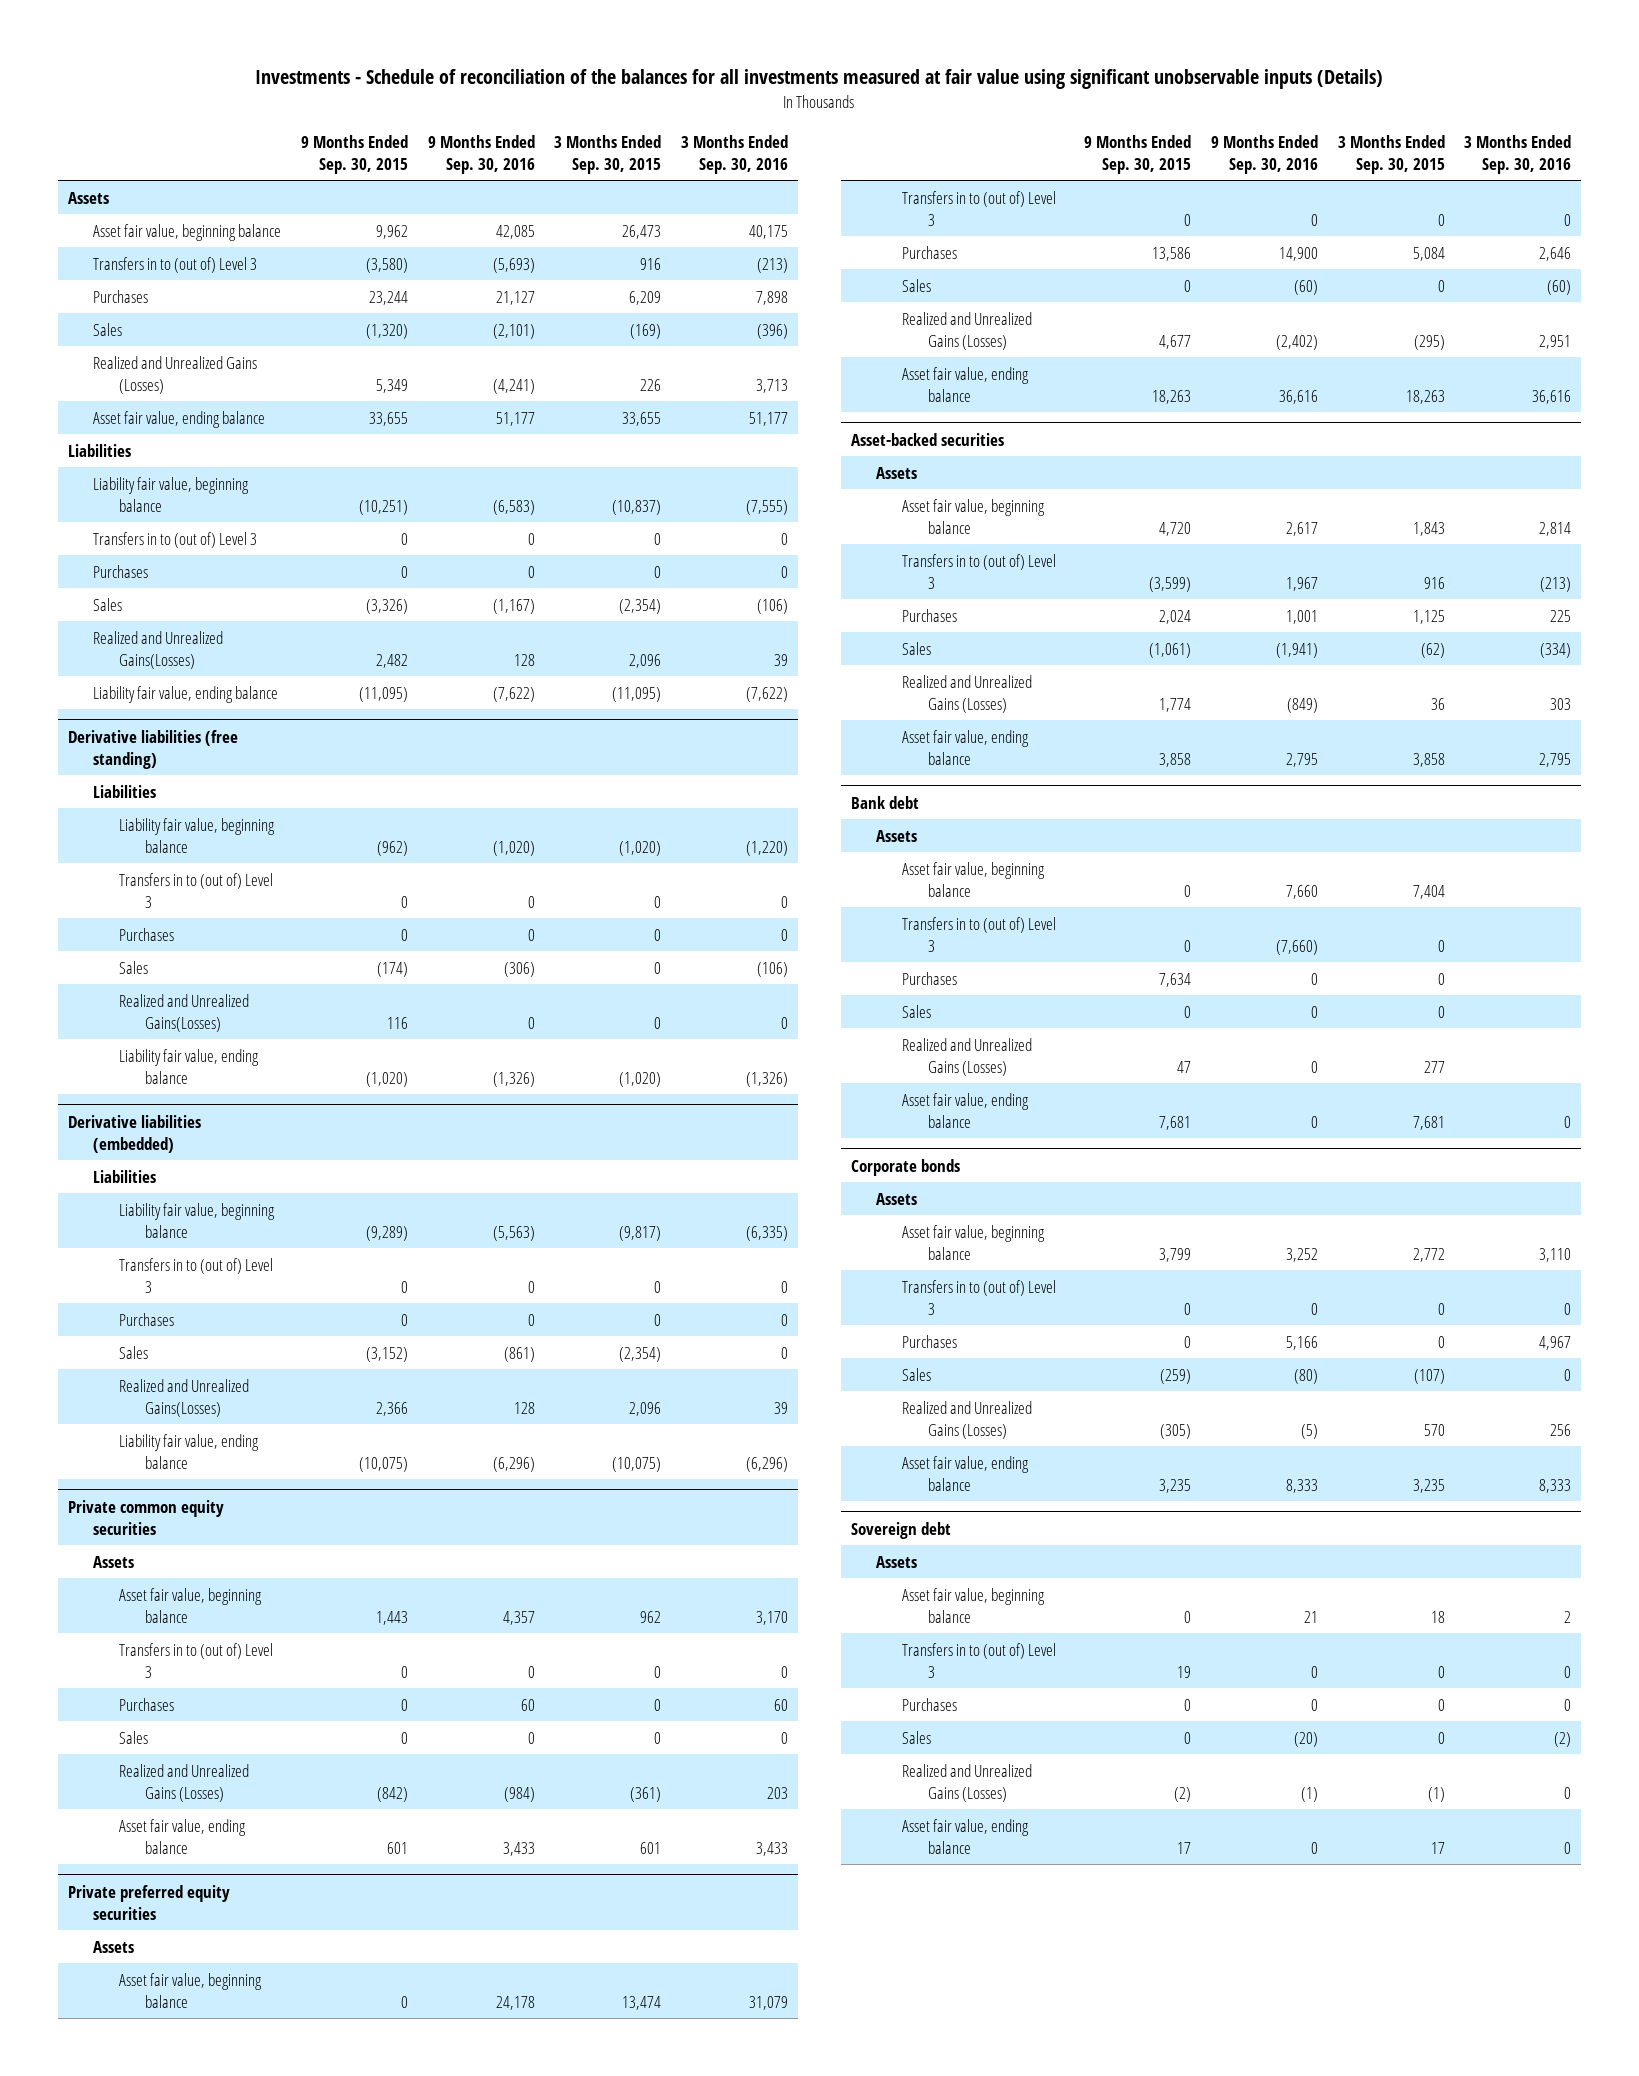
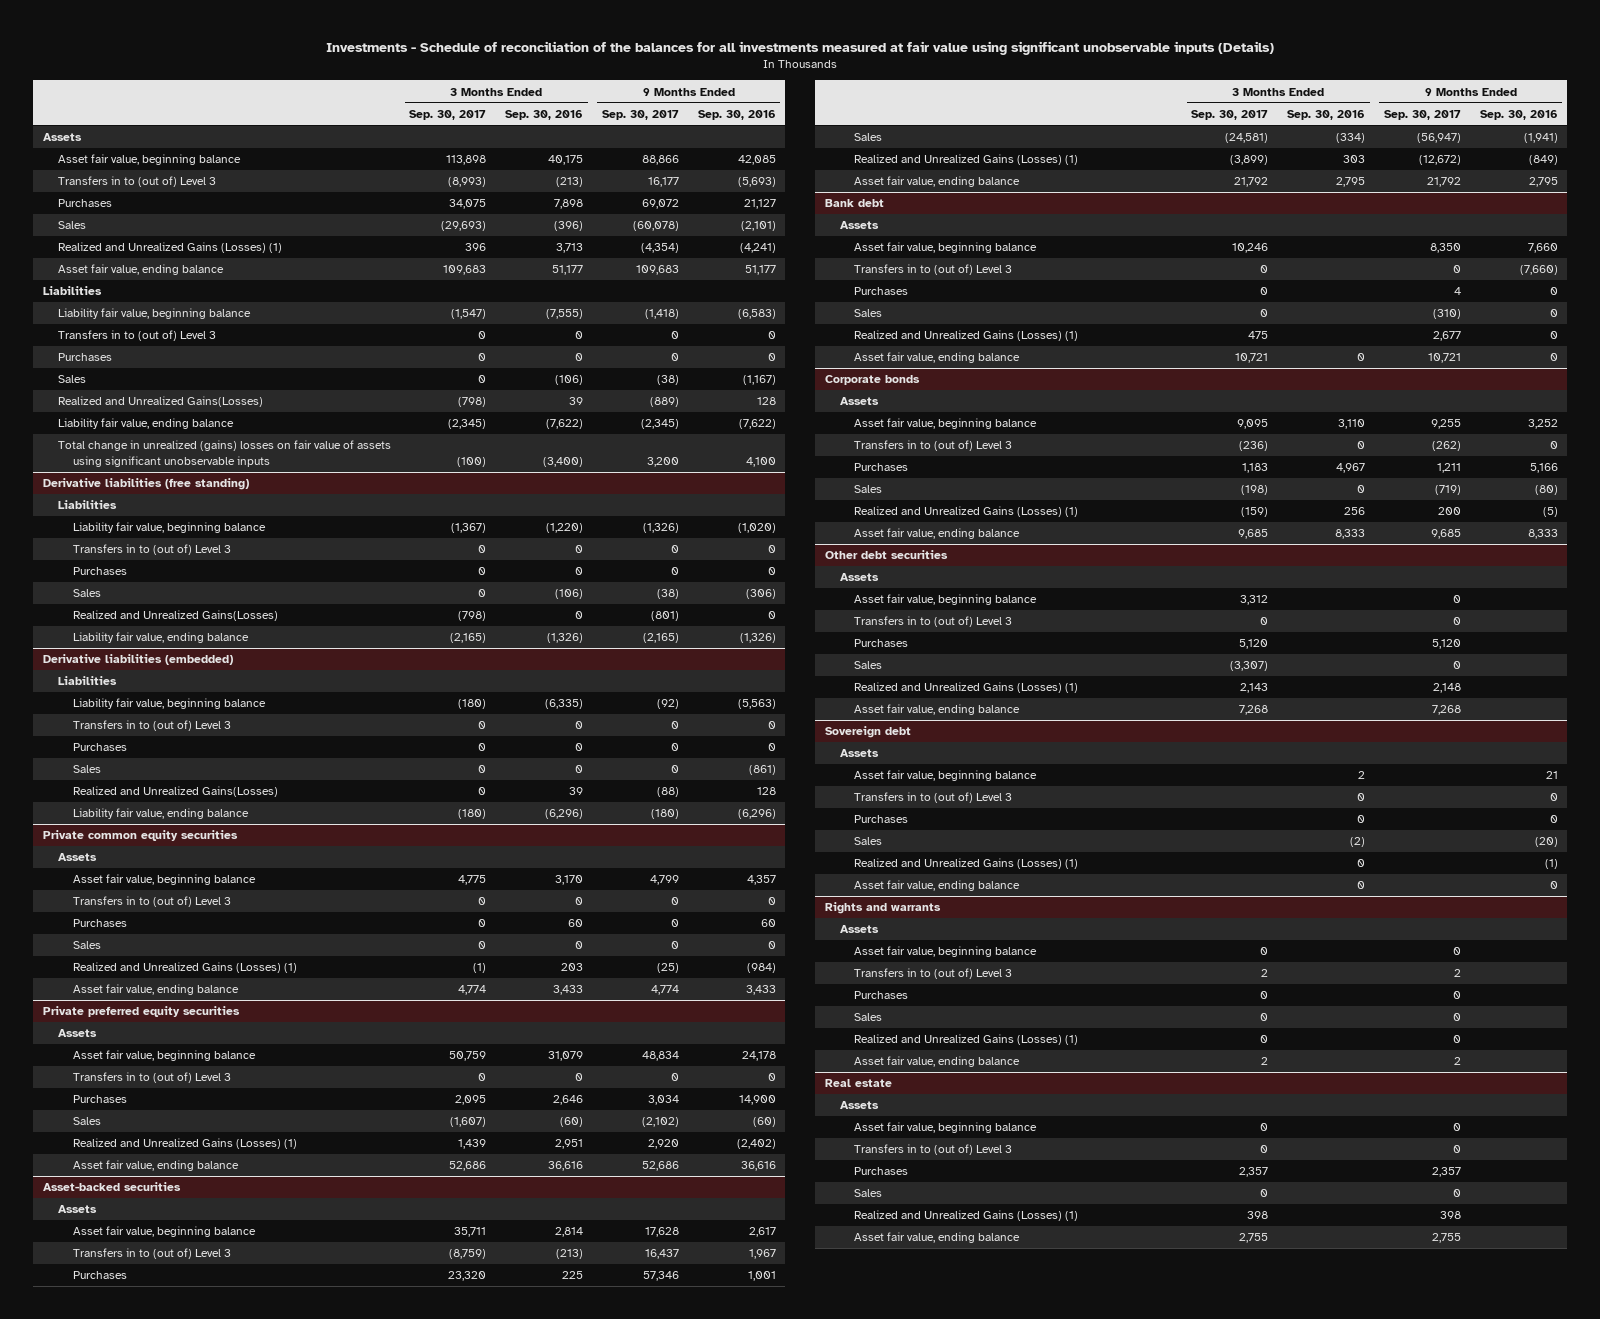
- | 9 Months Ended Sep. 30, 2015 | 9 Months Ended Sep. 30, 2016 | 3 Months Ended Sep. 30, 2015 | 3 Months Ended Sep. 30, 2016
+ | 3 Months Ended Sep. 30, 2017 | 3 Months Ended Sep. 30, 2016 | 9 Months Ended Sep. 30, 2017 | 9 Months Ended Sep. 30, 2016
- Realized and Unrealized Gains (Losses) | 5,349 | (4,241) | 226 | 3,713
+ Realized and Unrealized Gains (Losses) (1) | 396 | 3,713 | (4,354) | (4,241)
+ Total change in unrealized (gains) losses on fair value of assets using significant unobservable inputs | (100) | (3,400) | 3,200 | 4,100
@ Private common equity securities
- Realized and Unrealized Gains (Losses) | (842) | (984) | (361) | 203
+ Realized and Unrealized Gains (Losses) (1) | (1) | 203 | (25) | (984)
@ Private preferred equity securities
- Realized and Unrealized Gains (Losses) | 4,677 | (2,402) | (295) | 2,951
+ Realized and Unrealized Gains (Losses) (1) | 1,439 | 2,951 | 2,920 | (2,402)
@ Asset-backed securities
- Realized and Unrealized Gains (Losses) | 1,774 | (849) | 36 | 303
+ Realized and Unrealized Gains (Losses) (1) | (3,899) | 303 | (12,672) | (849)
@ Bank debt
- Realized and Unrealized Gains (Losses) | 47 | 0 | 277 |
+ Realized and Unrealized Gains (Losses) (1) | 475 | | 2,677 | 0
@ Corporate bonds
- Realized and Unrealized Gains (Losses) | (305) | (5) | 570 | 256
+ Realized and Unrealized Gains (Losses) (1) | (159) | 256 | 200 | (5)
+ Other debt securities
+ Assets
+ Asset fair value, beginning balance | 3,312 | | 0 |
+ Transfers in to (out of) Level 3 | 0 | | 0 |
+ Purchases | 5,120 | | 5,120 |
+ Sales | (3,307) | | 0 |
+ Realized and Unrealized Gains (Losses) (1) | 2,143 | | 2,148 |
+ Asset fair value, ending balance | 7,268 | | 7,268 |
@ Sovereign debt
- Realized and Unrealized Gains (Losses) | (2) | (1) | (1) | 0
+ Realized and Unrealized Gains (Losses) (1) | | 0 | | (1)
+ Rights and warrants
+ Assets
+ Asset fair value, beginning balance | 0 | | 0 |
+ Transfers in to (out of) Level 3 | 2 | | 2 |
+ Purchases | 0 | | 0 |
+ Sales | 0 | | 0 |
+ Realized and Unrealized Gains (Losses) (1) | 0 | | 0 |
+ Asset fair value, ending balance | 2 | | 2 |
+ Real estate
+ Assets
+ Asset fair value, beginning balance | 0 | | 0 |
+ Transfers in to (out of) Level 3 | 0 | | 0 |
+ Purchases | 2,357 | | 2,357 |
+ Sales | 0 | | 0 |
+ Realized and Unrealized Gains (Losses) (1) | 398 | | 398 |
+ Asset fair value, ending balance | 2,755 | | 2,755 |

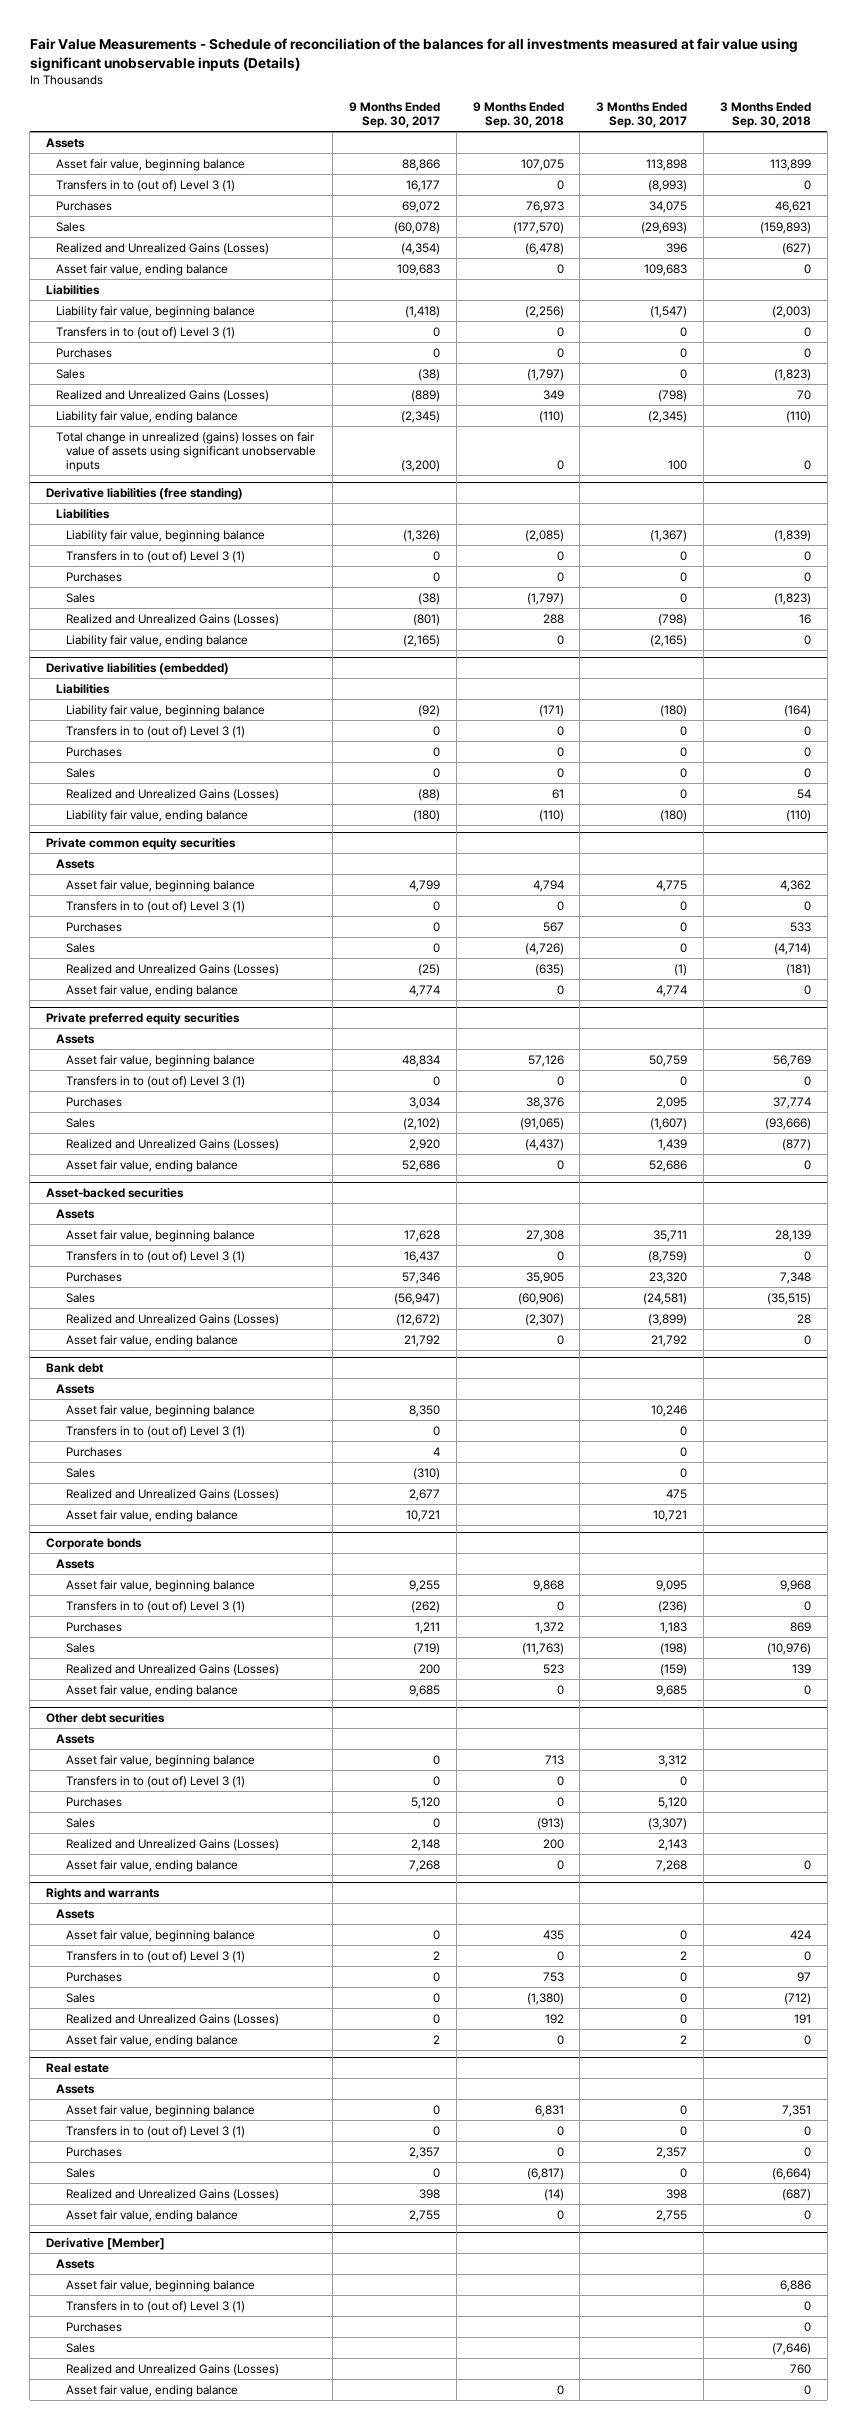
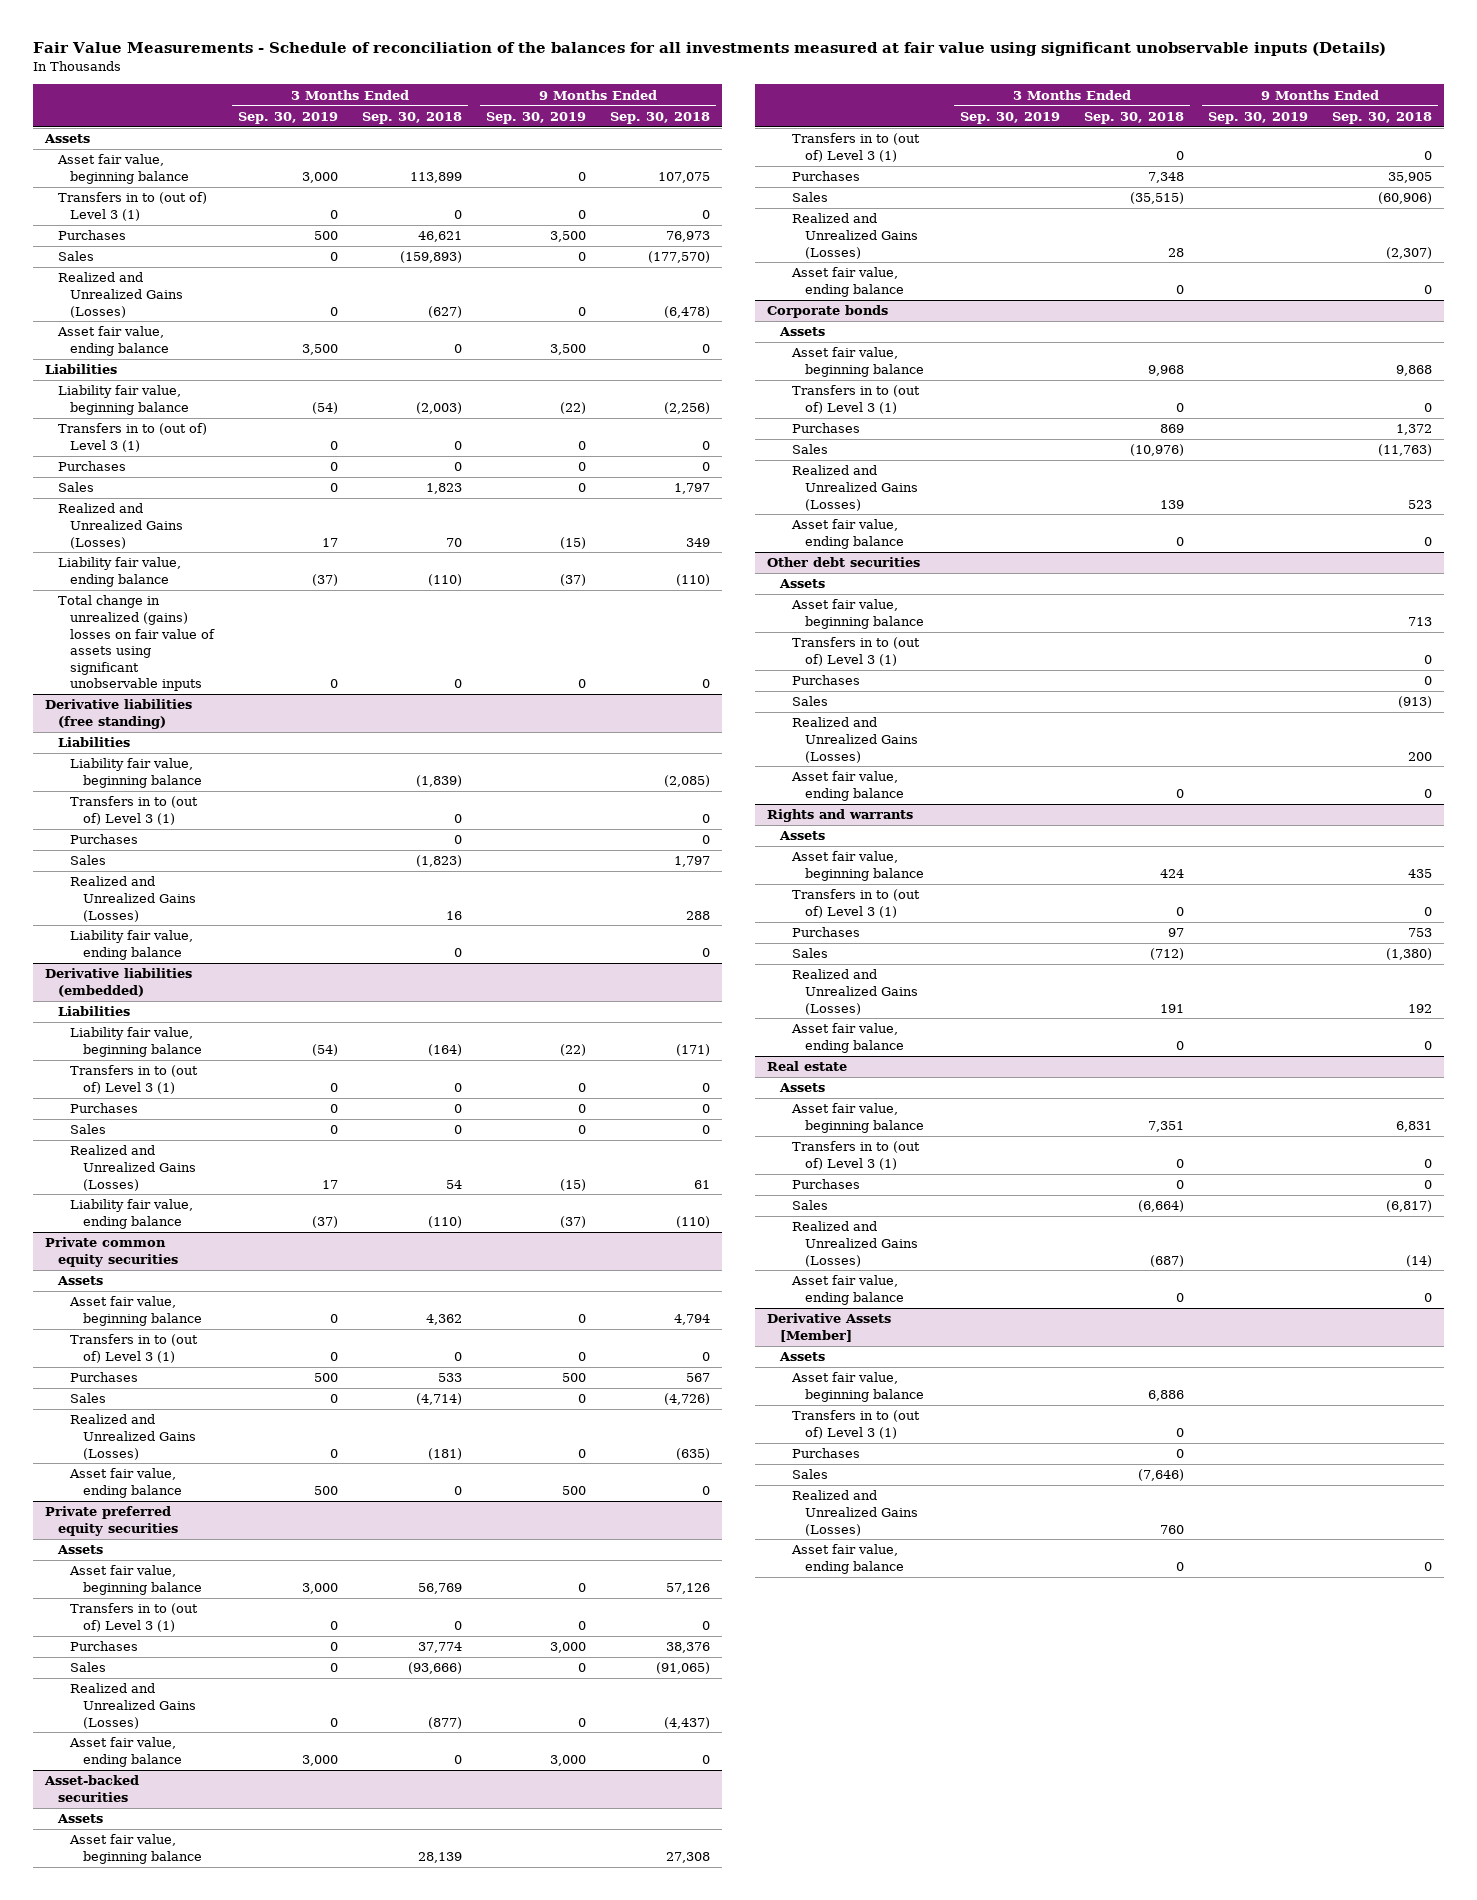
- | 9 Months Ended Sep. 30, 2017 | 9 Months Ended Sep. 30, 2018 | 3 Months Ended Sep. 30, 2017 | 3 Months Ended Sep. 30, 2018
+ | 3 Months Ended Sep. 30, 2019 | 3 Months Ended Sep. 30, 2018 | 9 Months Ended Sep. 30, 2019 | 9 Months Ended Sep. 30, 2018
- Sales | (38) | (1,797) | 0 | (1,823)
+ Sales | 0 | 1,823 | 0 | 1,797
@ Derivative liabilities (free standing)
- Sales | (38) | (1,797) | 0 | (1,823)
+ Sales | | (1,823) | | 1,797
- Bank debt
- Assets
- Asset fair value, beginning balance | 8,350 | | 10,246 |
- Transfers in to (out of) Level 3 (1) | 0 | | 0 |
- Purchases | 4 | | 0 |
- Sales | (310) | | 0 |
- Realized and Unrealized Gains (Losses) | 2,677 | | 475 |
- Asset fair value, ending balance | 10,721 | | 10,721 |
- Derivative [Member]
+ Derivative Assets [Member]

